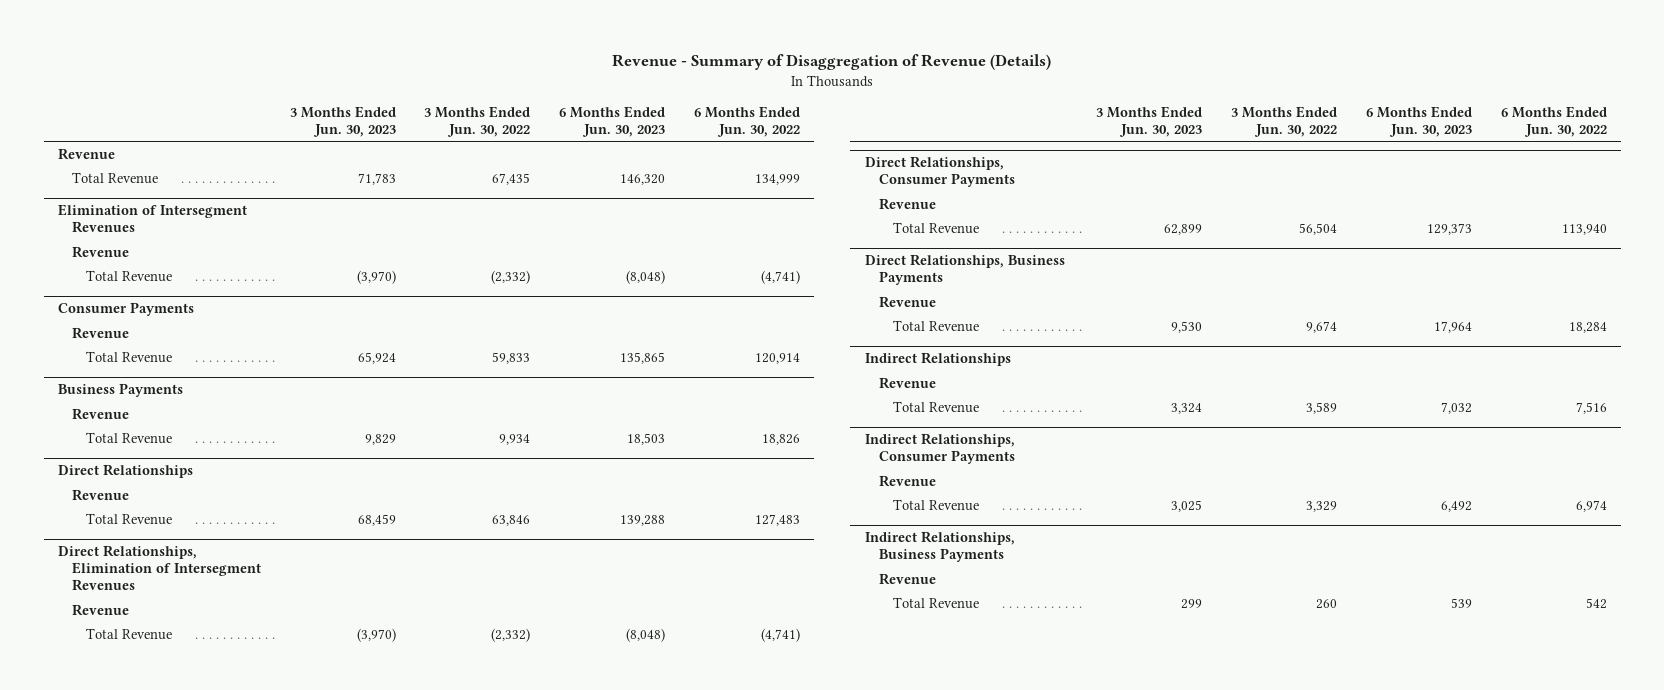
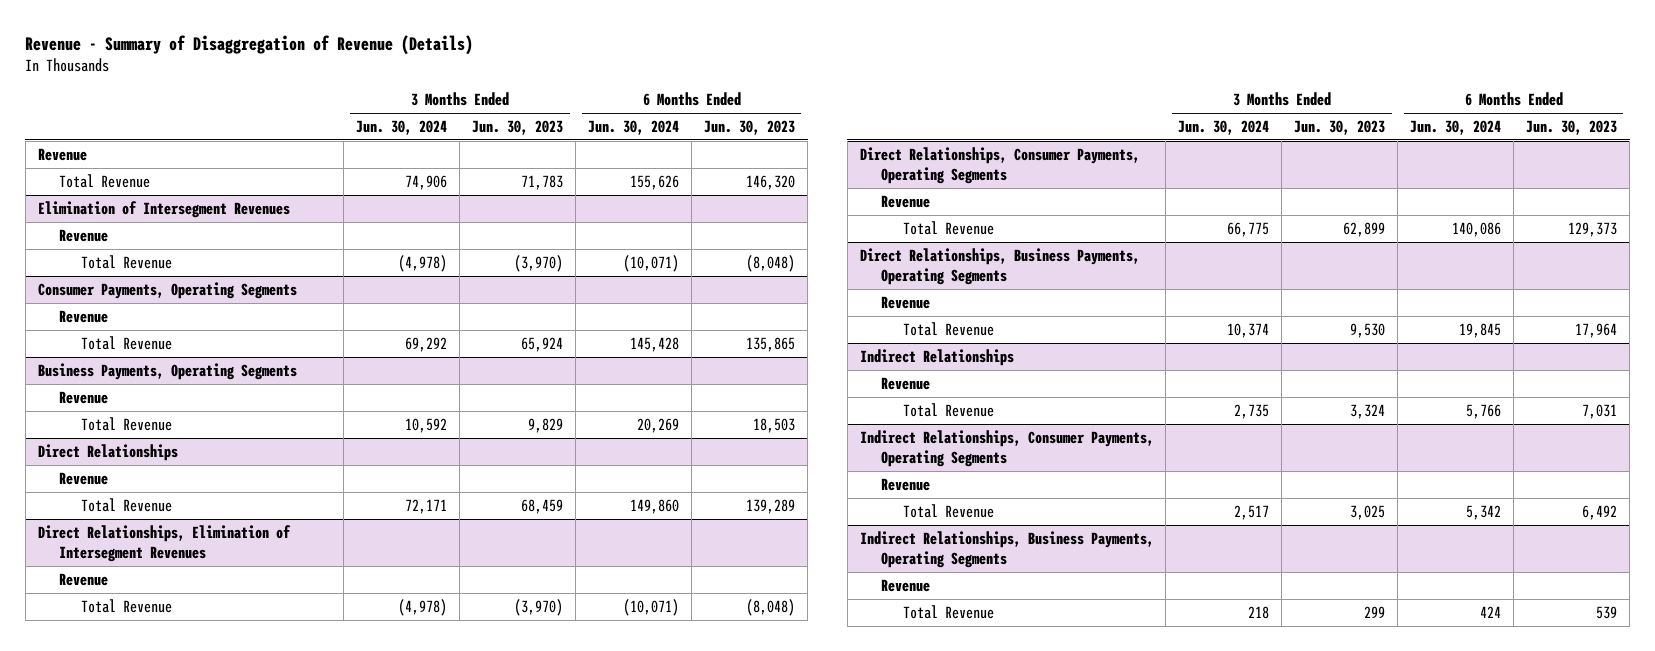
- | 3 Months Ended Jun. 30, 2023 | 3 Months Ended Jun. 30, 2022 | 6 Months Ended Jun. 30, 2023 | 6 Months Ended Jun. 30, 2022
+ | 3 Months Ended Jun. 30, 2024 | 3 Months Ended Jun. 30, 2023 | 6 Months Ended Jun. 30, 2024 | 6 Months Ended Jun. 30, 2023
- Consumer Payments
+ Consumer Payments, Operating Segments
- Business Payments
+ Business Payments, Operating Segments
@ Direct Relationships
- Total Revenue | 68,459 | 63,846 | 139,288 | 127,483
+ Total Revenue | 72,171 | 68,459 | 149,860 | 139,289
- Direct Relationships, Consumer Payments
+ Direct Relationships, Consumer Payments, Operating Segments
- Direct Relationships, Business Payments
+ Direct Relationships, Business Payments, Operating Segments
@ Indirect Relationships
- Total Revenue | 3,324 | 3,589 | 7,032 | 7,516
- Indirect Relationships, Consumer Payments
@ Indirect Relationships
+ Total Revenue | 2,735 | 3,324 | 5,766 | 7,031
+ Indirect Relationships, Consumer Payments, Operating Segments
- Indirect Relationships, Business Payments
+ Indirect Relationships, Business Payments, Operating Segments

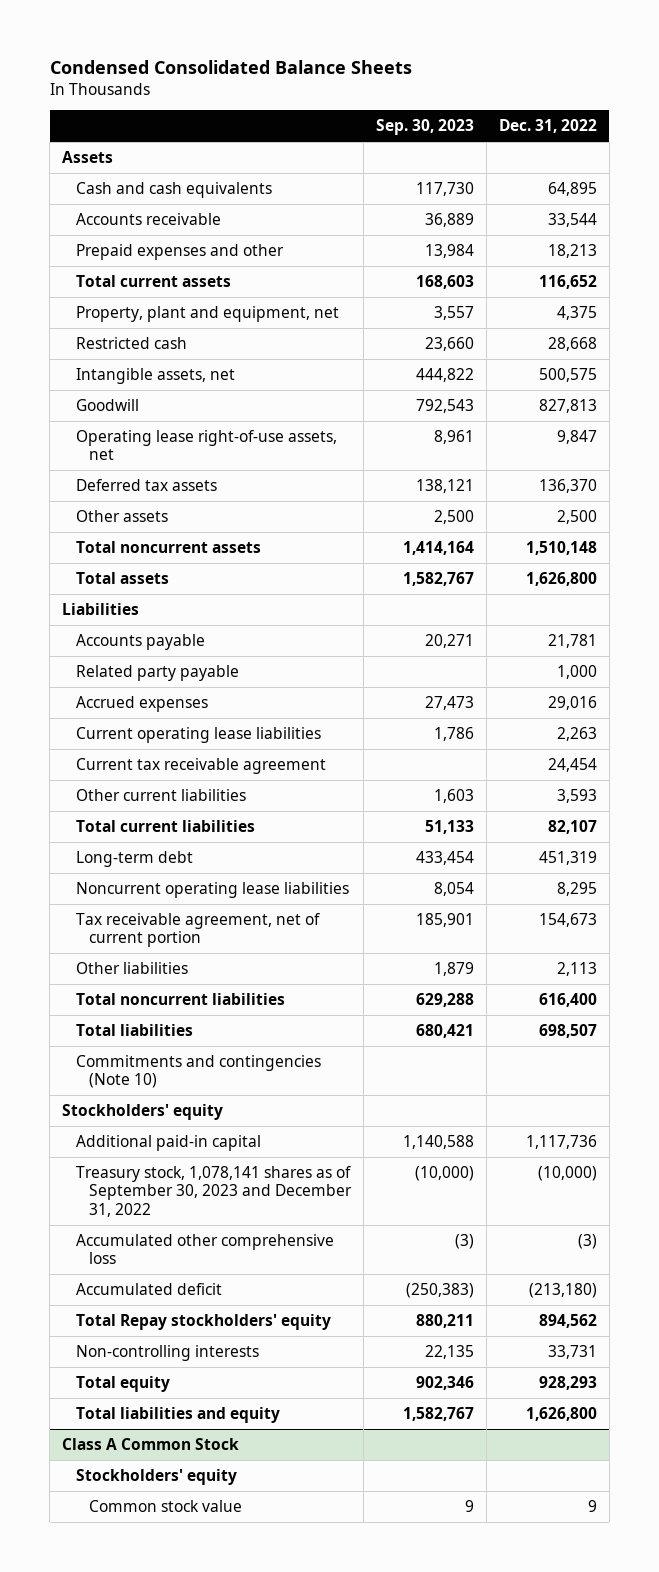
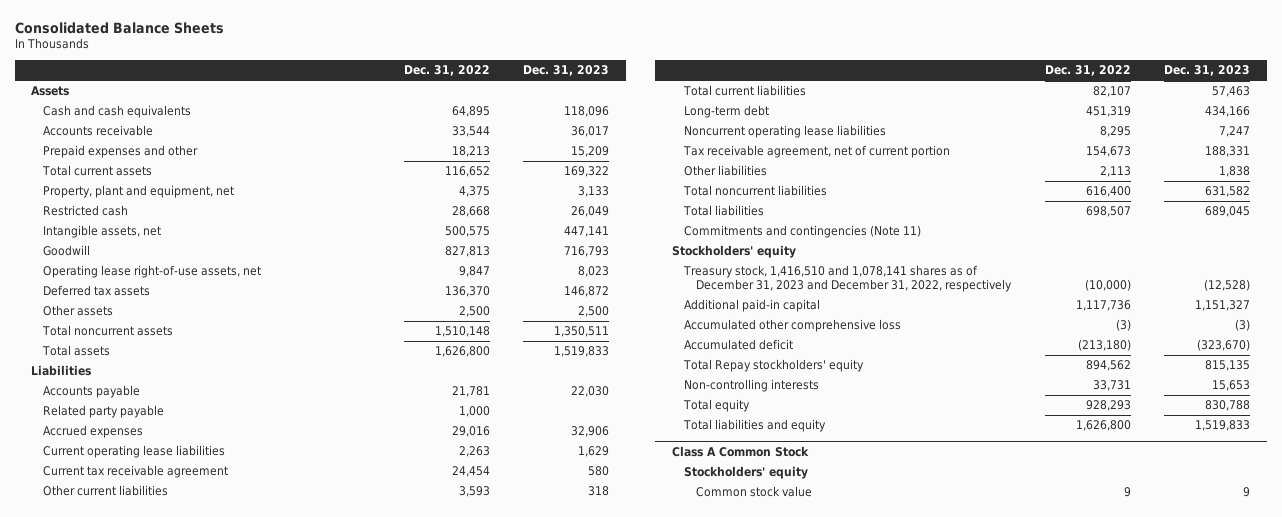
- Condensed Consolidated Balance Sheets
+ Consolidated Balance Sheets
- | Sep. 30, 2023 | Dec. 31, 2022
+ | Dec. 31, 2022 | Dec. 31, 2023
- Commitments and contingencies (Note 10)
+ Commitments and contingencies (Note 11)
+ Treasury stock, 1,416,510 and 1,078,141 shares as of December 31, 2023 and December 31, 2022, respectively | (10,000) | (12,528)
- Treasury stock, 1,078,141 shares as of September 30, 2023 and December 31, 2022 | (10,000) | (10,000)

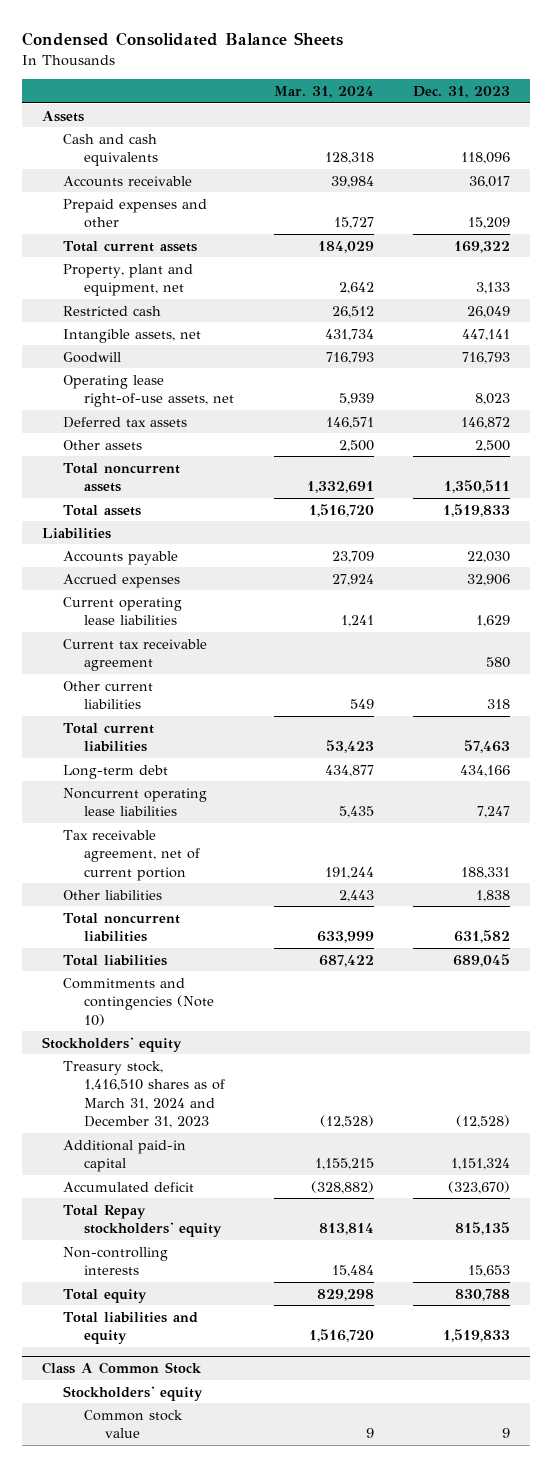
- Consolidated Balance Sheets
+ Condensed Consolidated Balance Sheets
- | Dec. 31, 2022 | Dec. 31, 2023
+ | Mar. 31, 2024 | Dec. 31, 2023
- Related party payable | 1,000 |
- Commitments and contingencies (Note 11)
+ Commitments and contingencies (Note 10)
- Treasury stock, 1,416,510 and 1,078,141 shares as of December 31, 2023 and December 31, 2022, respectively | (10,000) | (12,528)
- Additional paid-in capital | 1,117,736 | 1,151,327
- Accumulated other comprehensive loss | (3) | (3)
+ Treasury stock, 1,416,510 shares as of March 31, 2024 and December 31, 2023 | (12,528) | (12,528)
+ Additional paid-in capital | 1,155,215 | 1,151,324

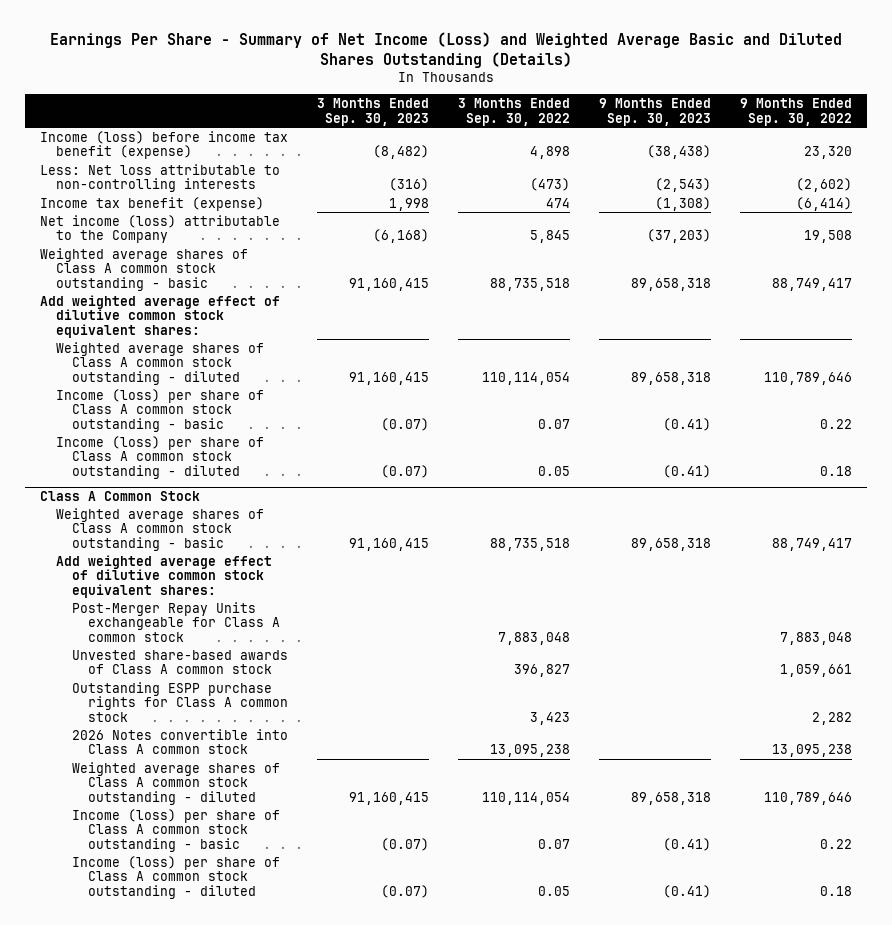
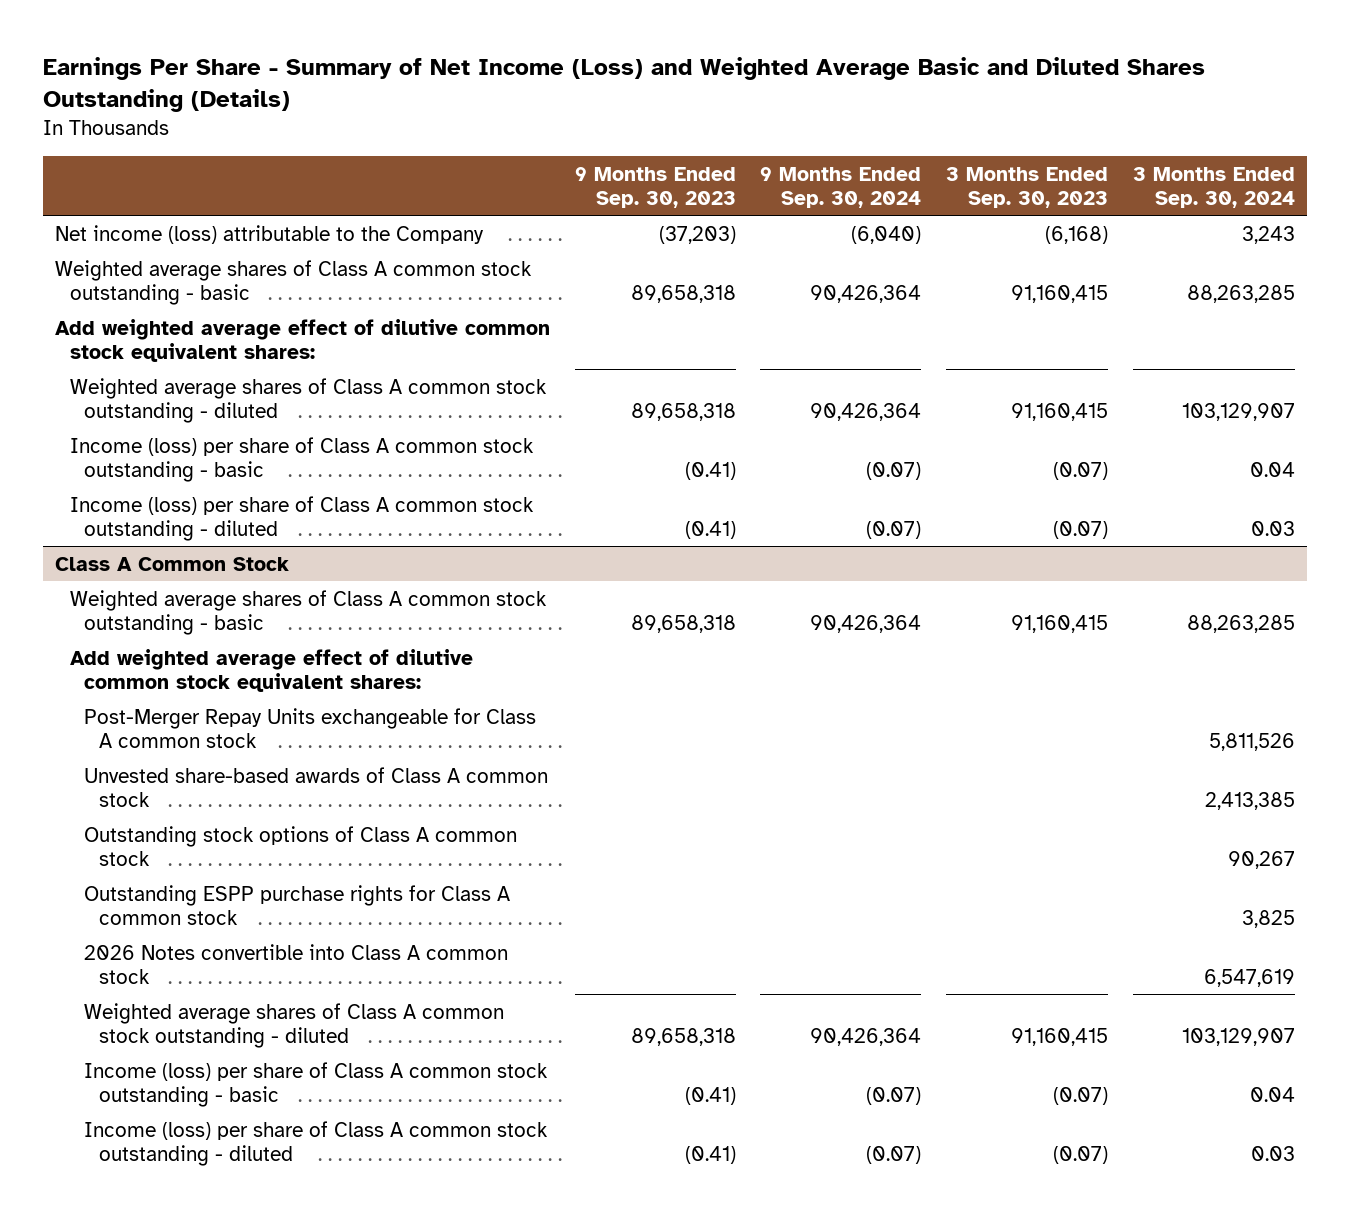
- | 3 Months Ended Sep. 30, 2023 | 3 Months Ended Sep. 30, 2022 | 9 Months Ended Sep. 30, 2023 | 9 Months Ended Sep. 30, 2022
+ | 9 Months Ended Sep. 30, 2023 | 9 Months Ended Sep. 30, 2024 | 3 Months Ended Sep. 30, 2023 | 3 Months Ended Sep. 30, 2024
- Income (loss) before income tax benefit (expense) | (8,482) | 4,898 | (38,438) | 23,320
- Less: Net loss attributable to non-controlling interests | (316) | (473) | (2,543) | (2,602)
- Income tax benefit (expense) | 1,998 | 474 | (1,308) | (6,414)
@ Class A Common Stock
+ Outstanding stock options of Class A common stock | | | | 90,267

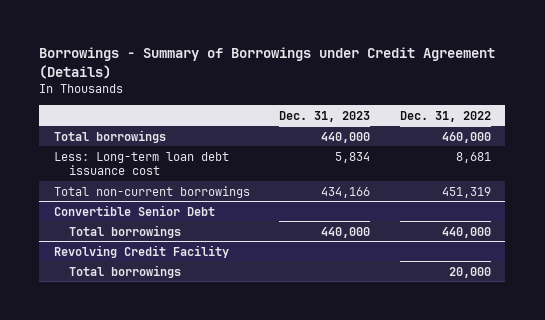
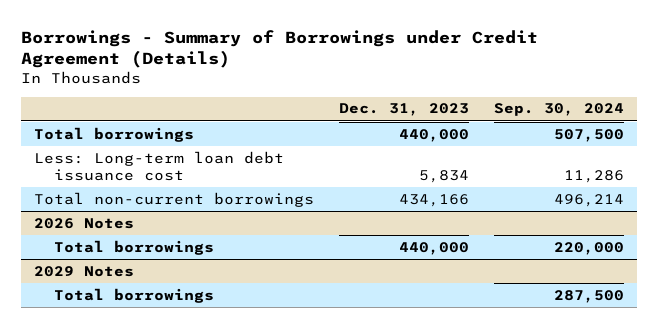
- | Dec. 31, 2023 | Dec. 31, 2022
+ | Dec. 31, 2023 | Sep. 30, 2024
- Convertible Senior Debt
+ 2026 Notes
- Revolving Credit Facility
+ 2029 Notes

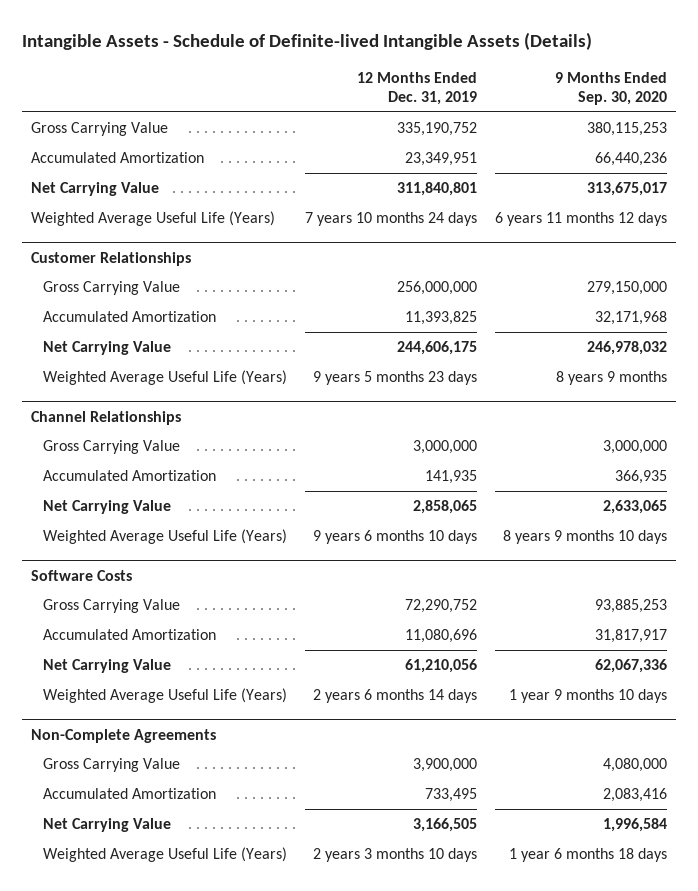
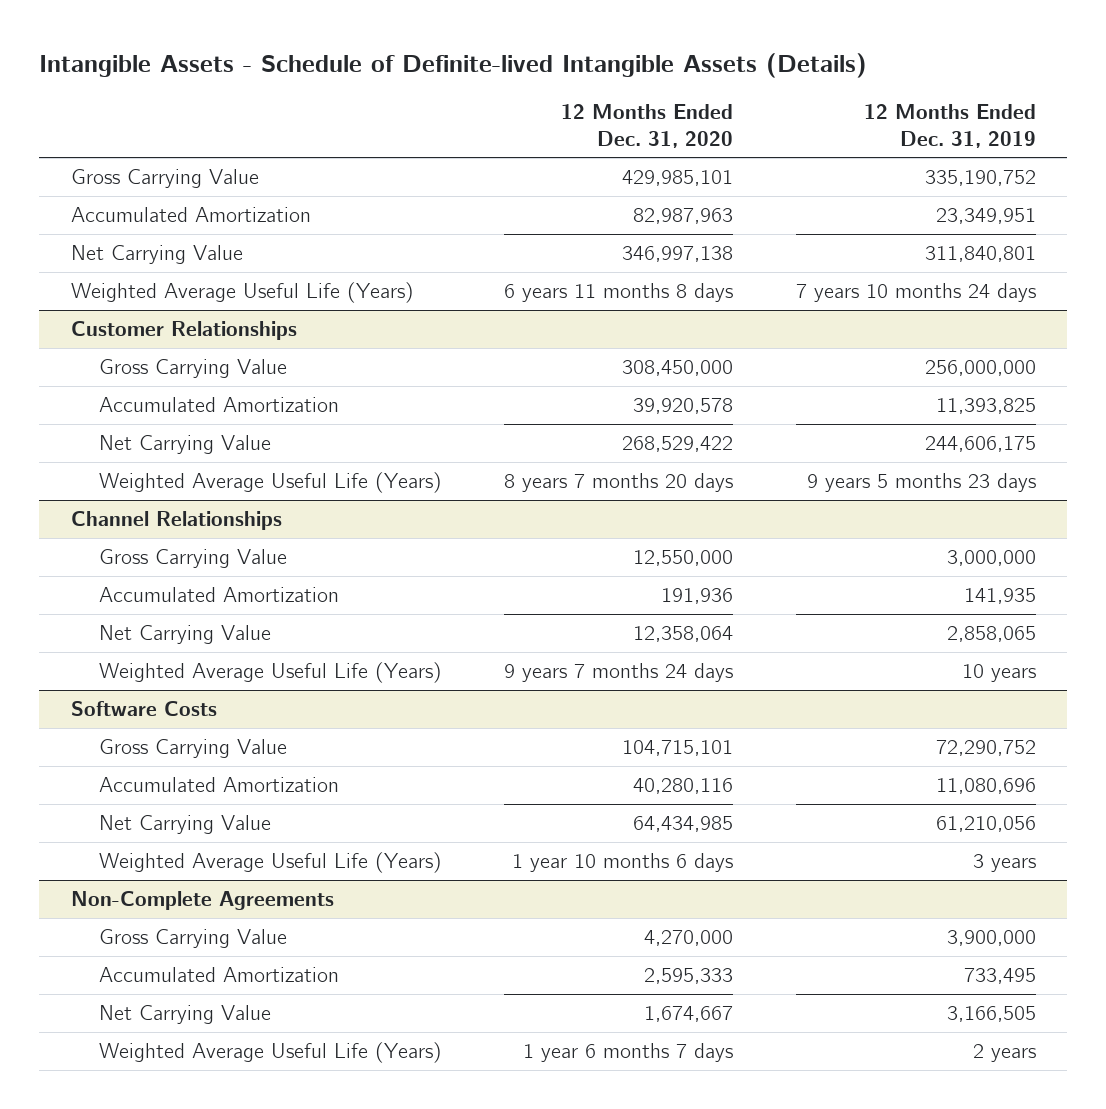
- | 12 Months Ended Dec. 31, 2019 | 9 Months Ended Sep. 30, 2020
+ | 12 Months Ended Dec. 31, 2020 | 12 Months Ended Dec. 31, 2019
@ Channel Relationships
- Weighted Average Useful Life (Years) | 9 years 6 months 10 days | 8 years 9 months 10 days
+ Weighted Average Useful Life (Years) | 9 years 7 months 24 days | 10 years
@ Software Costs
- Weighted Average Useful Life (Years) | 2 years 6 months 14 days | 1 year 9 months 10 days
+ Weighted Average Useful Life (Years) | 1 year 10 months 6 days | 3 years
@ Non-Complete Agreements
- Weighted Average Useful Life (Years) | 2 years 3 months 10 days | 1 year 6 months 18 days
+ Weighted Average Useful Life (Years) | 1 year 6 months 7 days | 2 years

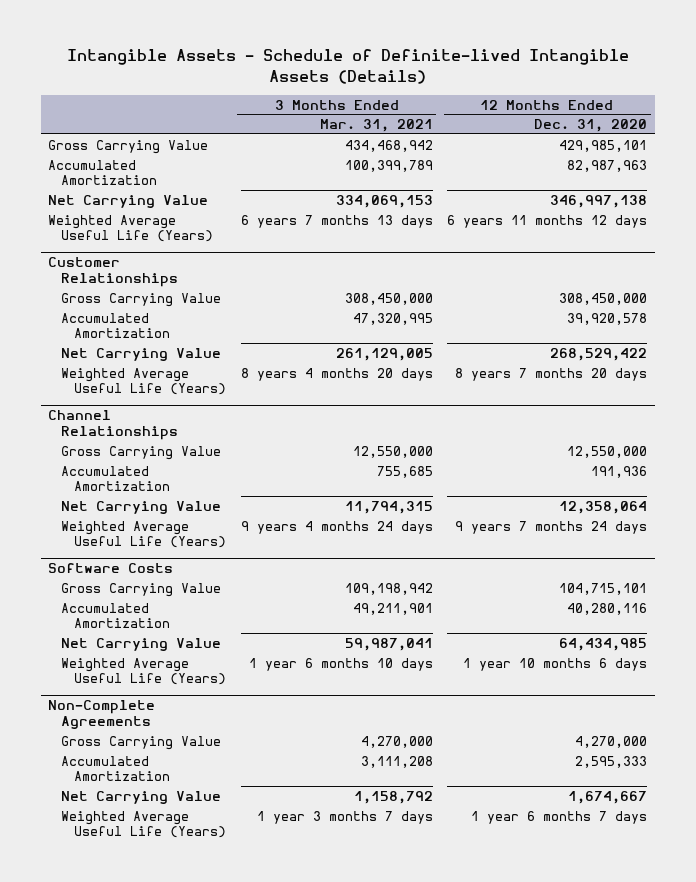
- | 12 Months Ended Dec. 31, 2020 | 12 Months Ended Dec. 31, 2019
+ | 3 Months Ended Mar. 31, 2021 | 12 Months Ended Dec. 31, 2020
- Weighted Average Useful Life (Years) | 6 years 11 months 8 days | 7 years 10 months 24 days
+ Weighted Average Useful Life (Years) | 6 years 7 months 13 days | 6 years 11 months 12 days

